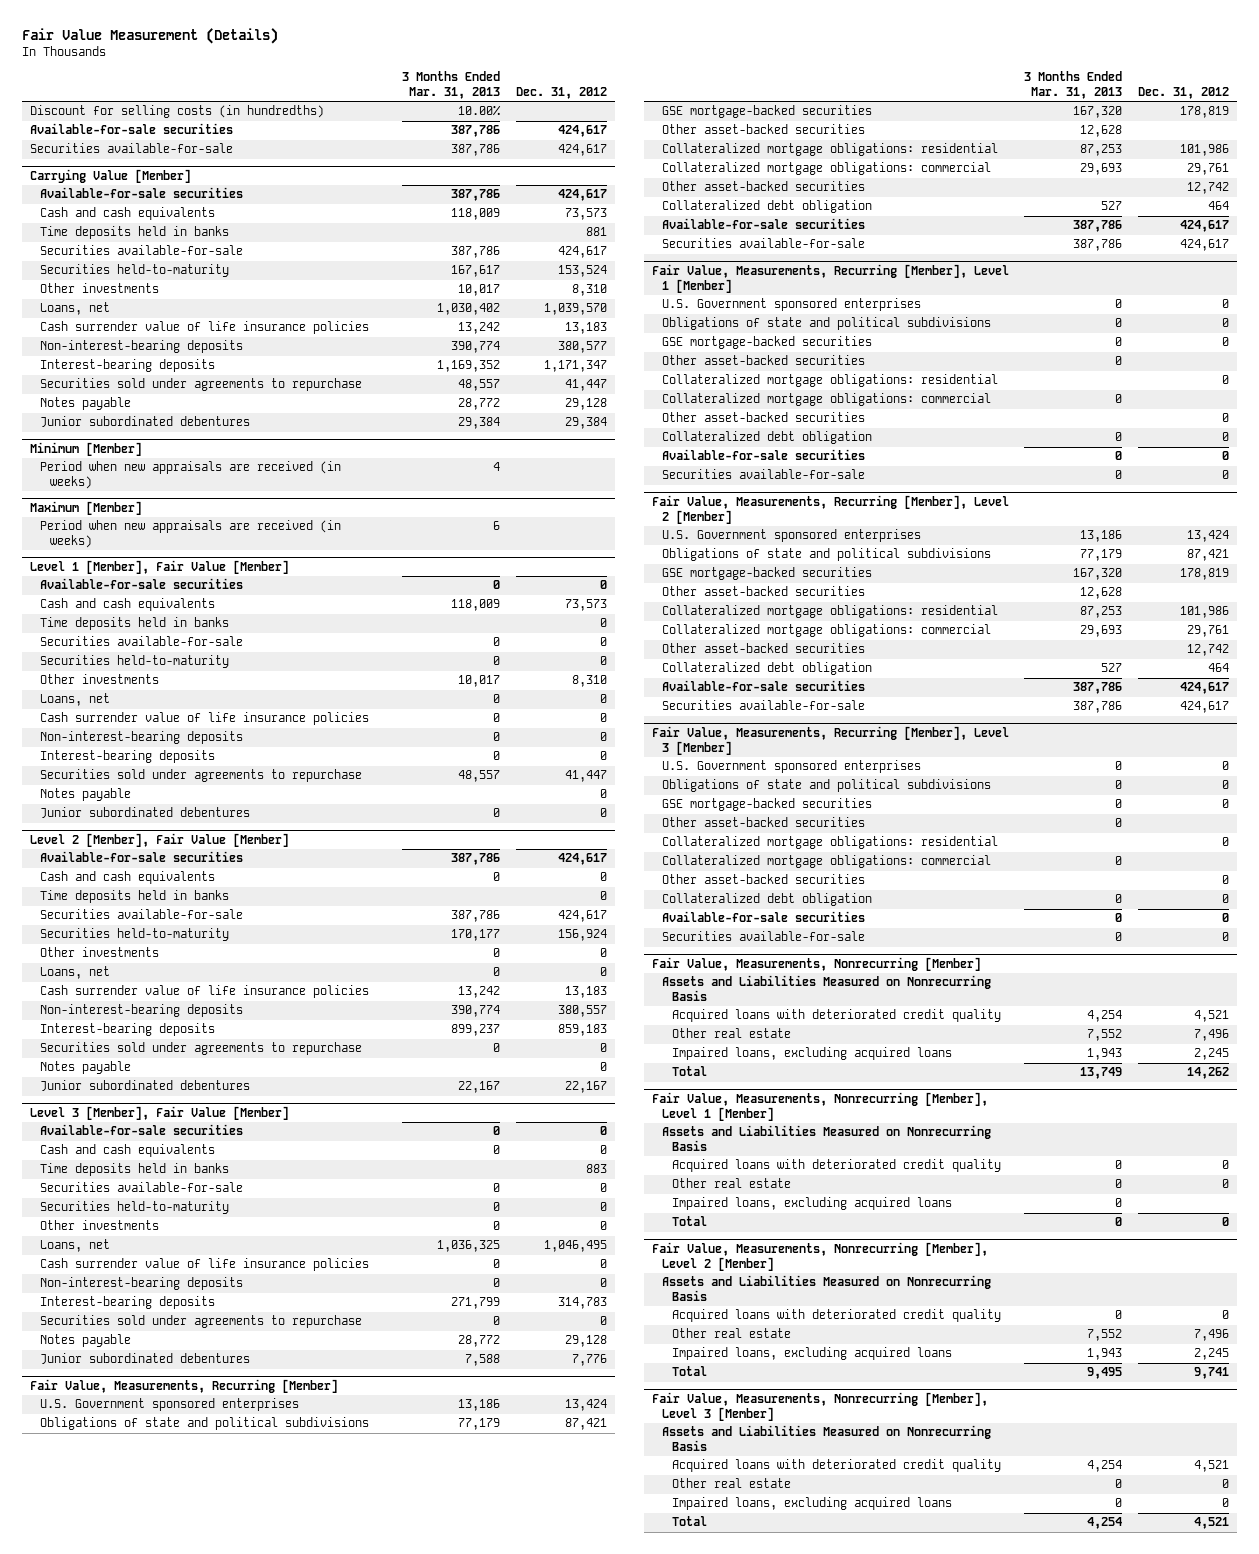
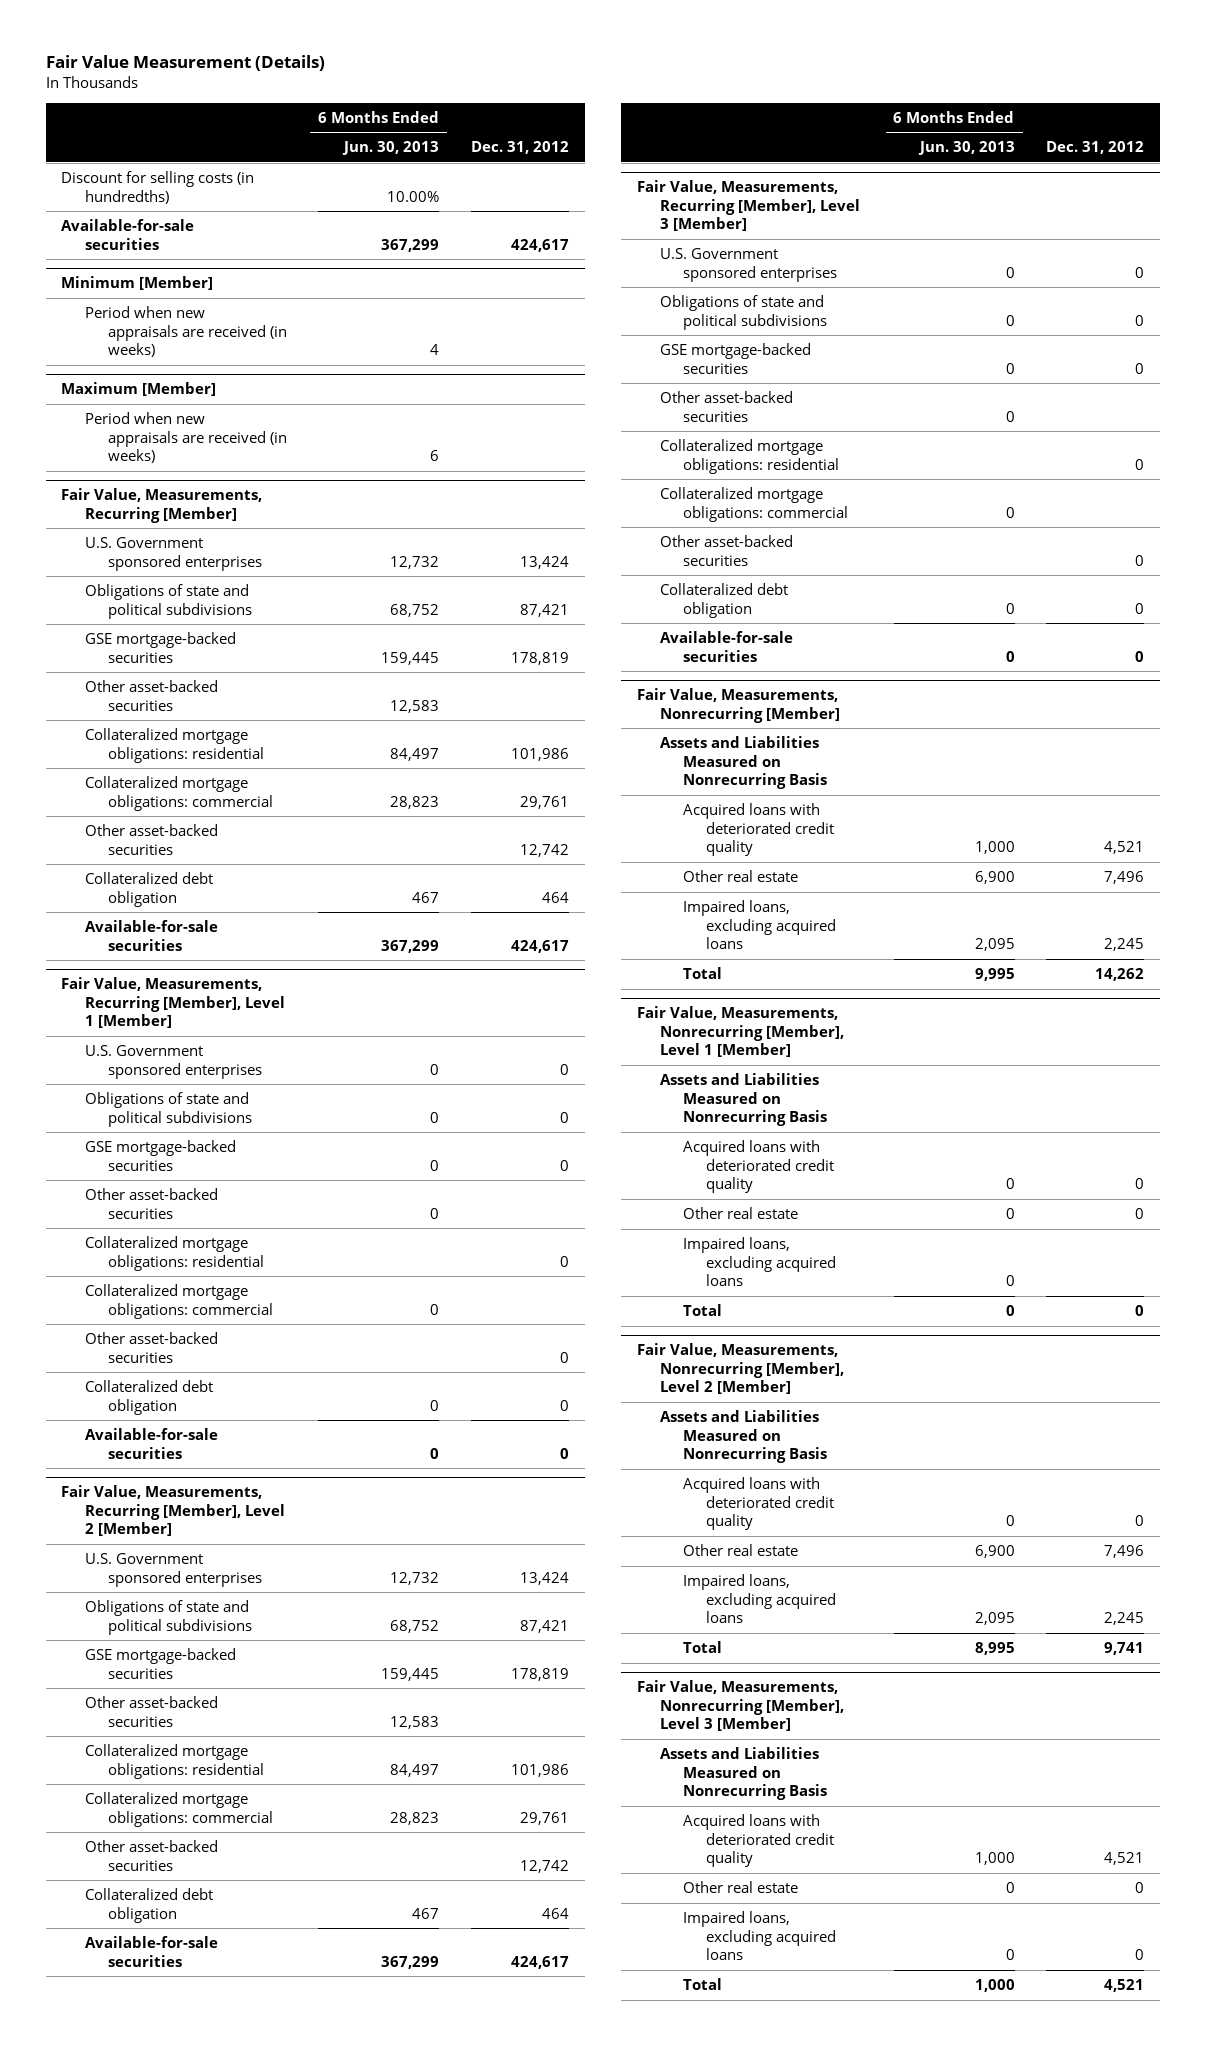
- | 3 Months Ended Mar. 31, 2013 | Dec. 31, 2012
+ | 6 Months Ended Jun. 30, 2013 | Dec. 31, 2012
- Securities available-for-sale | 387,786 | 424,617
- Carrying Value [Member]
- Available-for-sale securities | 387,786 | 424,617
- Cash and cash equivalents | 118,009 | 73,573
- Time deposits held in banks | | 881
- Securities available-for-sale | 387,786 | 424,617
- Securities held-to-maturity | 167,617 | 153,524
- Other investments | 10,017 | 8,310
- Loans, net | 1,030,402 | 1,039,570
- Cash surrender value of life insurance policies | 13,242 | 13,183
- Non-interest-bearing deposits | 390,774 | 380,577
- Interest-bearing deposits | 1,169,352 | 1,171,347
- Securities sold under agreements to repurchase | 48,557 | 41,447
- Notes payable | 28,772 | 29,128
- Junior subordinated debentures | 29,384 | 29,384
- Level 1 [Member], Fair Value [Member]
- Available-for-sale securities | 0 | 0
- Cash and cash equivalents | 118,009 | 73,573
- Time deposits held in banks | | 0
- Securities available-for-sale | 0 | 0
- Securities held-to-maturity | 0 | 0
- Other investments | 10,017 | 8,310
- Loans, net | 0 | 0
- Cash surrender value of life insurance policies | 0 | 0
- Non-interest-bearing deposits | 0 | 0
- Interest-bearing deposits | 0 | 0
- Securities sold under agreements to repurchase | 48,557 | 41,447
- Notes payable | | 0
- Junior subordinated debentures | 0 | 0
- Level 2 [Member], Fair Value [Member]
- Available-for-sale securities | 387,786 | 424,617
- Cash and cash equivalents | 0 | 0
- Time deposits held in banks | | 0
- Securities available-for-sale | 387,786 | 424,617
- Securities held-to-maturity | 170,177 | 156,924
- Other investments | 0 | 0
- Loans, net | 0 | 0
- Cash surrender value of life insurance policies | 13,242 | 13,183
- Non-interest-bearing deposits | 390,774 | 380,557
- Interest-bearing deposits | 899,237 | 859,183
- Securities sold under agreements to repurchase | 0 | 0
- Notes payable | | 0
- Junior subordinated debentures | 22,167 | 22,167
- Level 3 [Member], Fair Value [Member]
- Available-for-sale securities | 0 | 0
- Cash and cash equivalents | 0 | 0
- Time deposits held in banks | | 883
- Securities available-for-sale | 0 | 0
- Securities held-to-maturity | 0 | 0
- Other investments | 0 | 0
- Loans, net | 1,036,325 | 1,046,495
- Cash surrender value of life insurance policies | 0 | 0
- Non-interest-bearing deposits | 0 | 0
- Interest-bearing deposits | 271,799 | 314,783
- Securities sold under agreements to repurchase | 0 | 0
- Notes payable | 28,772 | 29,128
- Junior subordinated debentures | 7,588 | 7,776
@ Fair Value, Measurements, Recurring [Member]
- Securities available-for-sale | 387,786 | 424,617
@ Fair Value, Measurements, Recurring [Member], Level 1 [Member]
- Securities available-for-sale | 0 | 0
@ Fair Value, Measurements, Recurring [Member], Level 2 [Member]
- Securities available-for-sale | 387,786 | 424,617
@ Fair Value, Measurements, Recurring [Member], Level 3 [Member]
- Securities available-for-sale | 0 | 0

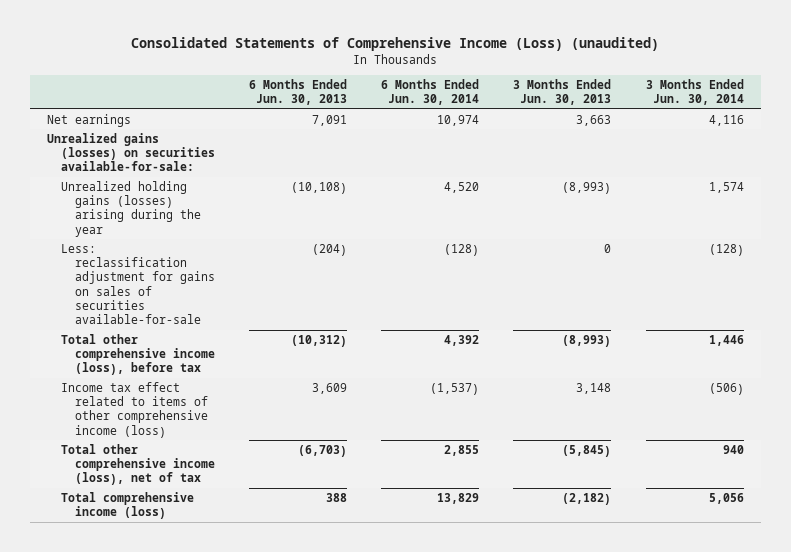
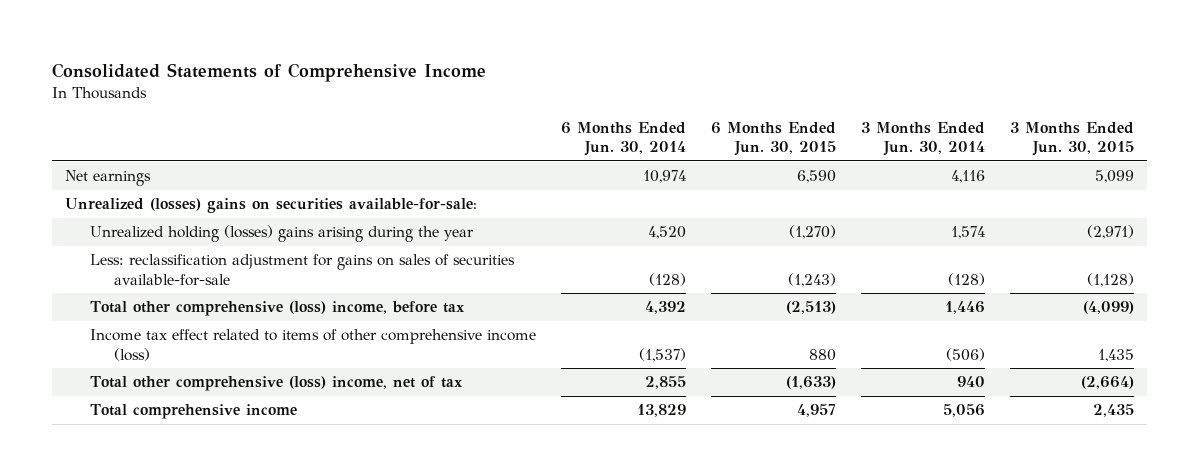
- Consolidated Statements of Comprehensive Income (Loss) (unaudited)
+ Consolidated Statements of Comprehensive Income
- | 6 Months Ended Jun. 30, 2013 | 6 Months Ended Jun. 30, 2014 | 3 Months Ended Jun. 30, 2013 | 3 Months Ended Jun. 30, 2014
+ | 6 Months Ended Jun. 30, 2014 | 6 Months Ended Jun. 30, 2015 | 3 Months Ended Jun. 30, 2014 | 3 Months Ended Jun. 30, 2015
- Unrealized gains (losses) on securities available-for-sale:
- Unrealized holding gains (losses) arising during the year | (10,108) | 4,520 | (8,993) | 1,574
+ Unrealized (losses) gains on securities available-for-sale:
+ Unrealized holding (losses) gains arising during the year | 4,520 | (1,270) | 1,574 | (2,971)
- Total other comprehensive income (loss), before tax | (10,312) | 4,392 | (8,993) | 1,446
+ Total other comprehensive (loss) income, before tax | 4,392 | (2,513) | 1,446 | (4,099)
- Total other comprehensive income (loss), net of tax | (6,703) | 2,855 | (5,845) | 940
- Total comprehensive income (loss) | 388 | 13,829 | (2,182) | 5,056
+ Total other comprehensive (loss) income, net of tax | 2,855 | (1,633) | 940 | (2,664)
+ Total comprehensive income | 13,829 | 4,957 | 5,056 | 2,435

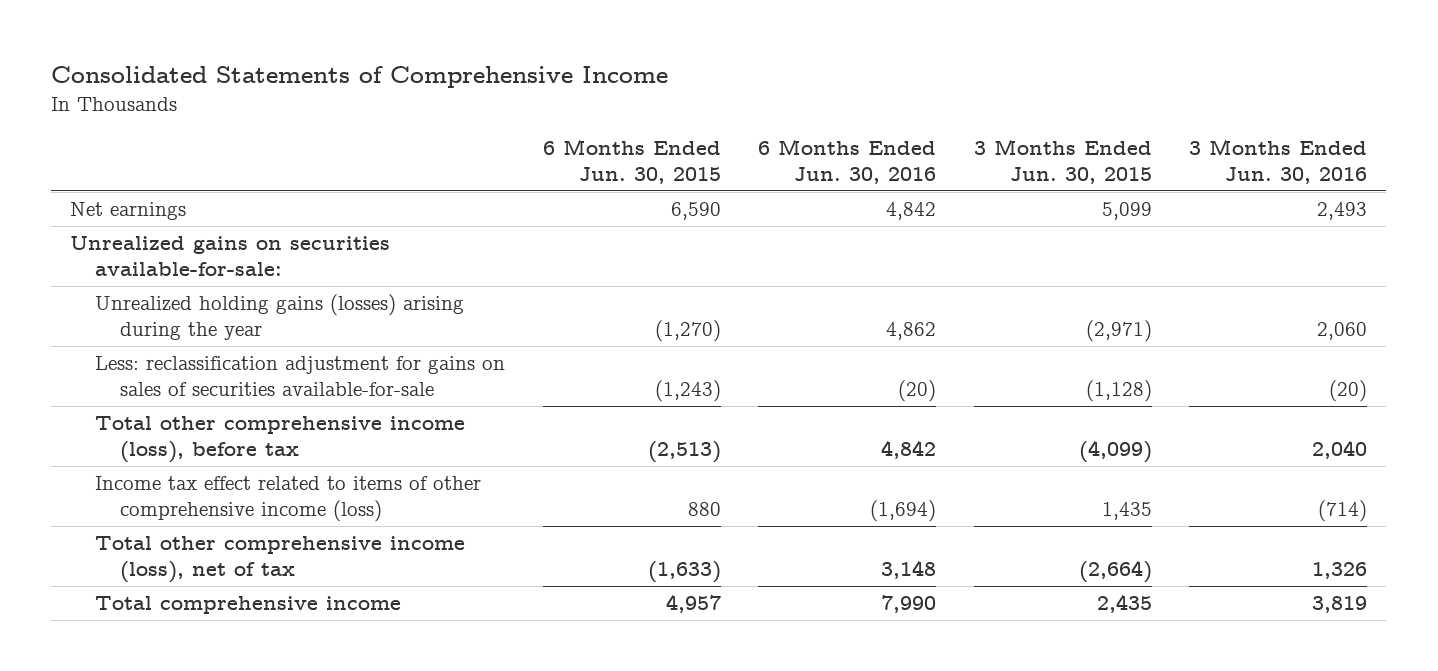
- | 6 Months Ended Jun. 30, 2014 | 6 Months Ended Jun. 30, 2015 | 3 Months Ended Jun. 30, 2014 | 3 Months Ended Jun. 30, 2015
+ | 6 Months Ended Jun. 30, 2015 | 6 Months Ended Jun. 30, 2016 | 3 Months Ended Jun. 30, 2015 | 3 Months Ended Jun. 30, 2016
- Unrealized (losses) gains on securities available-for-sale:
- Unrealized holding (losses) gains arising during the year | 4,520 | (1,270) | 1,574 | (2,971)
+ Unrealized gains on securities available-for-sale:
+ Unrealized holding gains (losses) arising during the year | (1,270) | 4,862 | (2,971) | 2,060
- Total other comprehensive (loss) income, before tax | 4,392 | (2,513) | 1,446 | (4,099)
+ Total other comprehensive income (loss), before tax | (2,513) | 4,842 | (4,099) | 2,040
- Total other comprehensive (loss) income, net of tax | 2,855 | (1,633) | 940 | (2,664)
+ Total other comprehensive income (loss), net of tax | (1,633) | 3,148 | (2,664) | 1,326

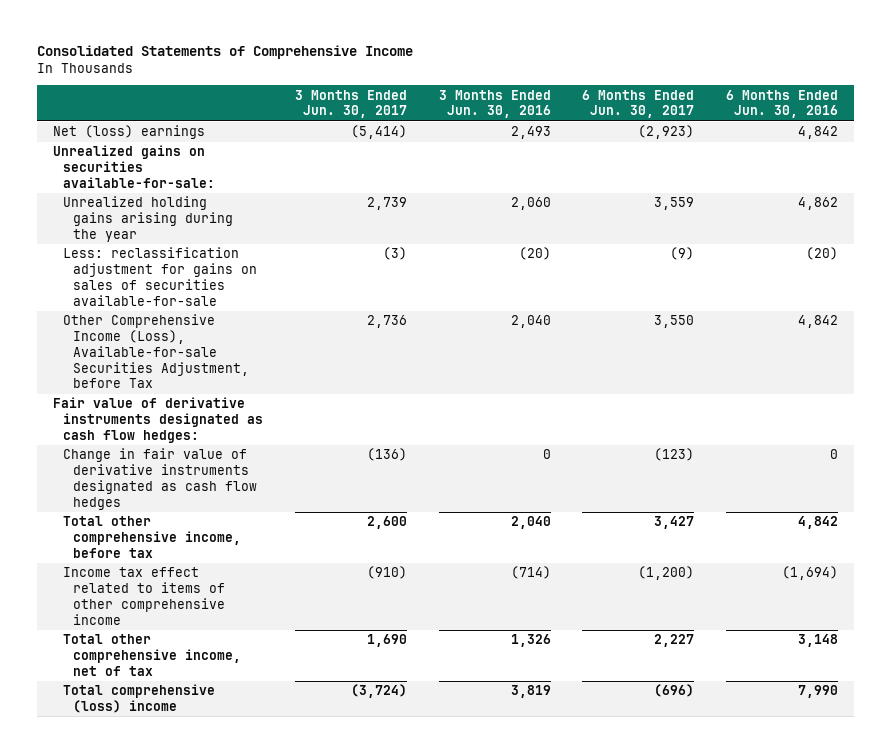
- | 6 Months Ended Jun. 30, 2015 | 6 Months Ended Jun. 30, 2016 | 3 Months Ended Jun. 30, 2015 | 3 Months Ended Jun. 30, 2016
+ | 3 Months Ended Jun. 30, 2017 | 3 Months Ended Jun. 30, 2016 | 6 Months Ended Jun. 30, 2017 | 6 Months Ended Jun. 30, 2016
- Net earnings | 6,590 | 4,842 | 5,099 | 2,493
+ Net (loss) earnings | (5,414) | 2,493 | (2,923) | 4,842
- Unrealized holding gains (losses) arising during the year | (1,270) | 4,862 | (2,971) | 2,060
+ Unrealized holding gains arising during the year | 2,739 | 2,060 | 3,559 | 4,862
- Total other comprehensive income (loss), before tax | (2,513) | 4,842 | (4,099) | 2,040
- Income tax effect related to items of other comprehensive income (loss) | 880 | (1,694) | 1,435 | (714)
- Total other comprehensive income (loss), net of tax | (1,633) | 3,148 | (2,664) | 1,326
- Total comprehensive income | 4,957 | 7,990 | 2,435 | 3,819
+ Other Comprehensive Income (Loss), Available-for-sale Securities Adjustment, before Tax | 2,736 | 2,040 | 3,550 | 4,842
+ Fair value of derivative instruments designated as cash flow hedges:
+ Change in fair value of derivative instruments designated as cash flow hedges | (136) | 0 | (123) | 0
+ Total other comprehensive income, before tax | 2,600 | 2,040 | 3,427 | 4,842
+ Income tax effect related to items of other comprehensive income | (910) | (714) | (1,200) | (1,694)
+ Total other comprehensive income, net of tax | 1,690 | 1,326 | 2,227 | 3,148
+ Total comprehensive (loss) income | (3,724) | 3,819 | (696) | 7,990

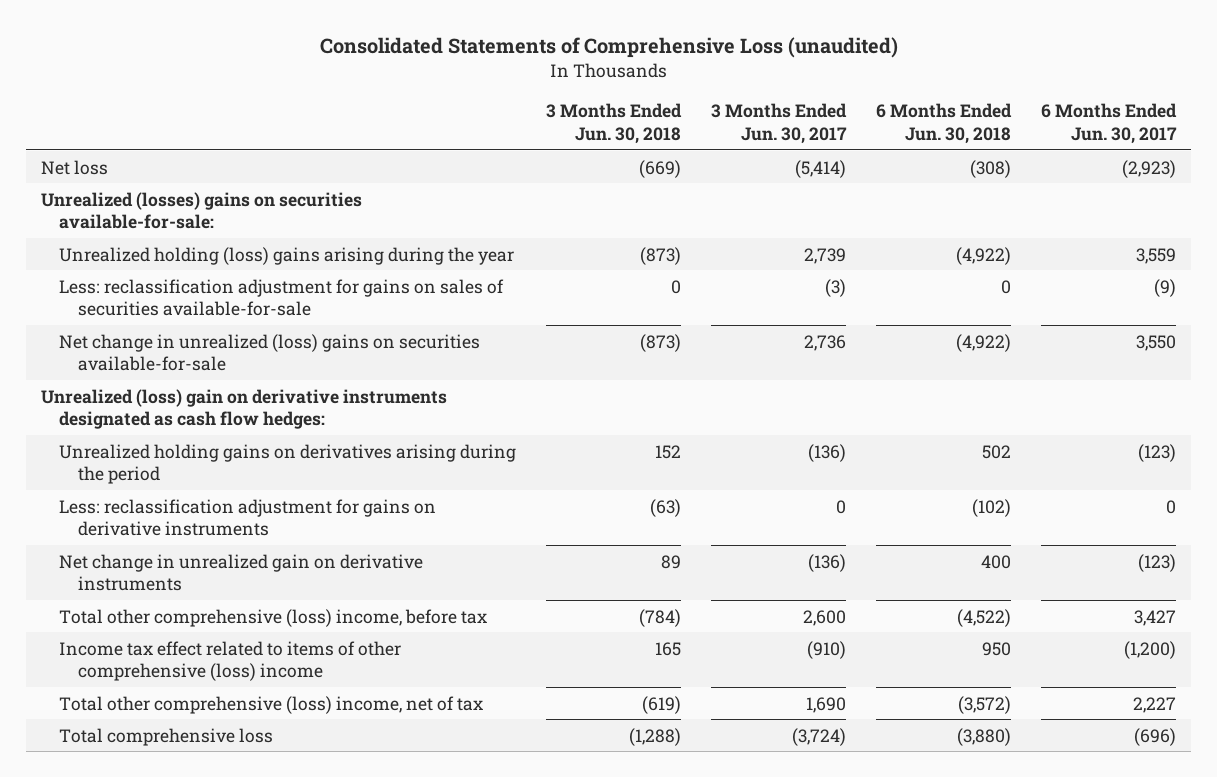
- Consolidated Statements of Comprehensive Income
+ Consolidated Statements of Comprehensive Loss (unaudited)
- | 3 Months Ended Jun. 30, 2017 | 3 Months Ended Jun. 30, 2016 | 6 Months Ended Jun. 30, 2017 | 6 Months Ended Jun. 30, 2016
+ | 3 Months Ended Jun. 30, 2018 | 3 Months Ended Jun. 30, 2017 | 6 Months Ended Jun. 30, 2018 | 6 Months Ended Jun. 30, 2017
- Net (loss) earnings | (5,414) | 2,493 | (2,923) | 4,842
- Unrealized gains on securities available-for-sale:
- Unrealized holding gains arising during the year | 2,739 | 2,060 | 3,559 | 4,862
+ Net loss | (669) | (5,414) | (308) | (2,923)
+ Unrealized (losses) gains on securities available-for-sale:
+ Unrealized holding (loss) gains arising during the year | (873) | 2,739 | (4,922) | 3,559
- Other Comprehensive Income (Loss), Available-for-sale Securities Adjustment, before Tax | 2,736 | 2,040 | 3,550 | 4,842
- Fair value of derivative instruments designated as cash flow hedges:
- Change in fair value of derivative instruments designated as cash flow hedges | (136) | 0 | (123) | 0
- Total other comprehensive income, before tax | 2,600 | 2,040 | 3,427 | 4,842
- Income tax effect related to items of other comprehensive income | (910) | (714) | (1,200) | (1,694)
- Total other comprehensive income, net of tax | 1,690 | 1,326 | 2,227 | 3,148
- Total comprehensive (loss) income | (3,724) | 3,819 | (696) | 7,990
+ Net change in unrealized (loss) gains on securities available-for-sale | (873) | 2,736 | (4,922) | 3,550
+ Unrealized (loss) gain on derivative instruments designated as cash flow hedges:
+ Unrealized holding gains on derivatives arising during the period | 152 | (136) | 502 | (123)
+ Less: reclassification adjustment for gains on derivative instruments | (63) | 0 | (102) | 0
+ Net change in unrealized gain on derivative instruments | 89 | (136) | 400 | (123)
+ Total other comprehensive (loss) income, before tax | (784) | 2,600 | (4,522) | 3,427
+ Income tax effect related to items of other comprehensive (loss) income | 165 | (910) | 950 | (1,200)
+ Total other comprehensive (loss) income, net of tax | (619) | 1,690 | (3,572) | 2,227
+ Total comprehensive loss | (1,288) | (3,724) | (3,880) | (696)

